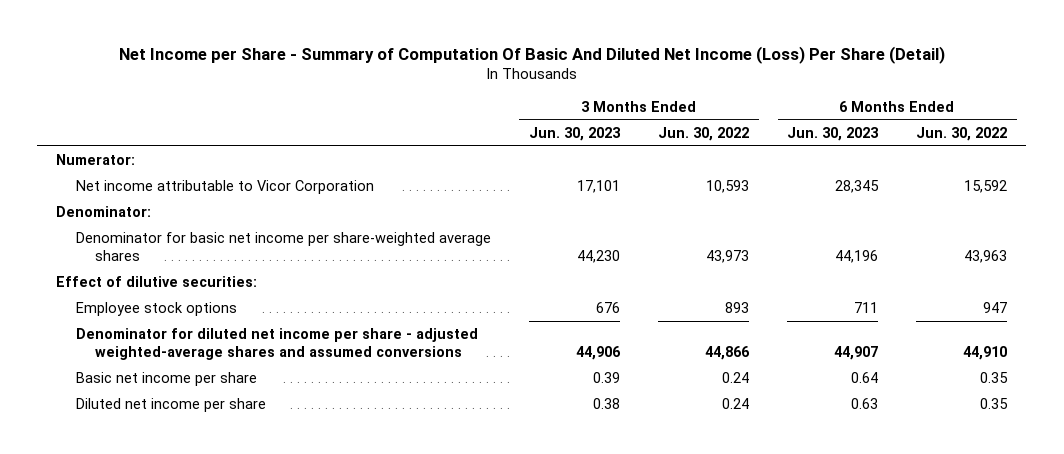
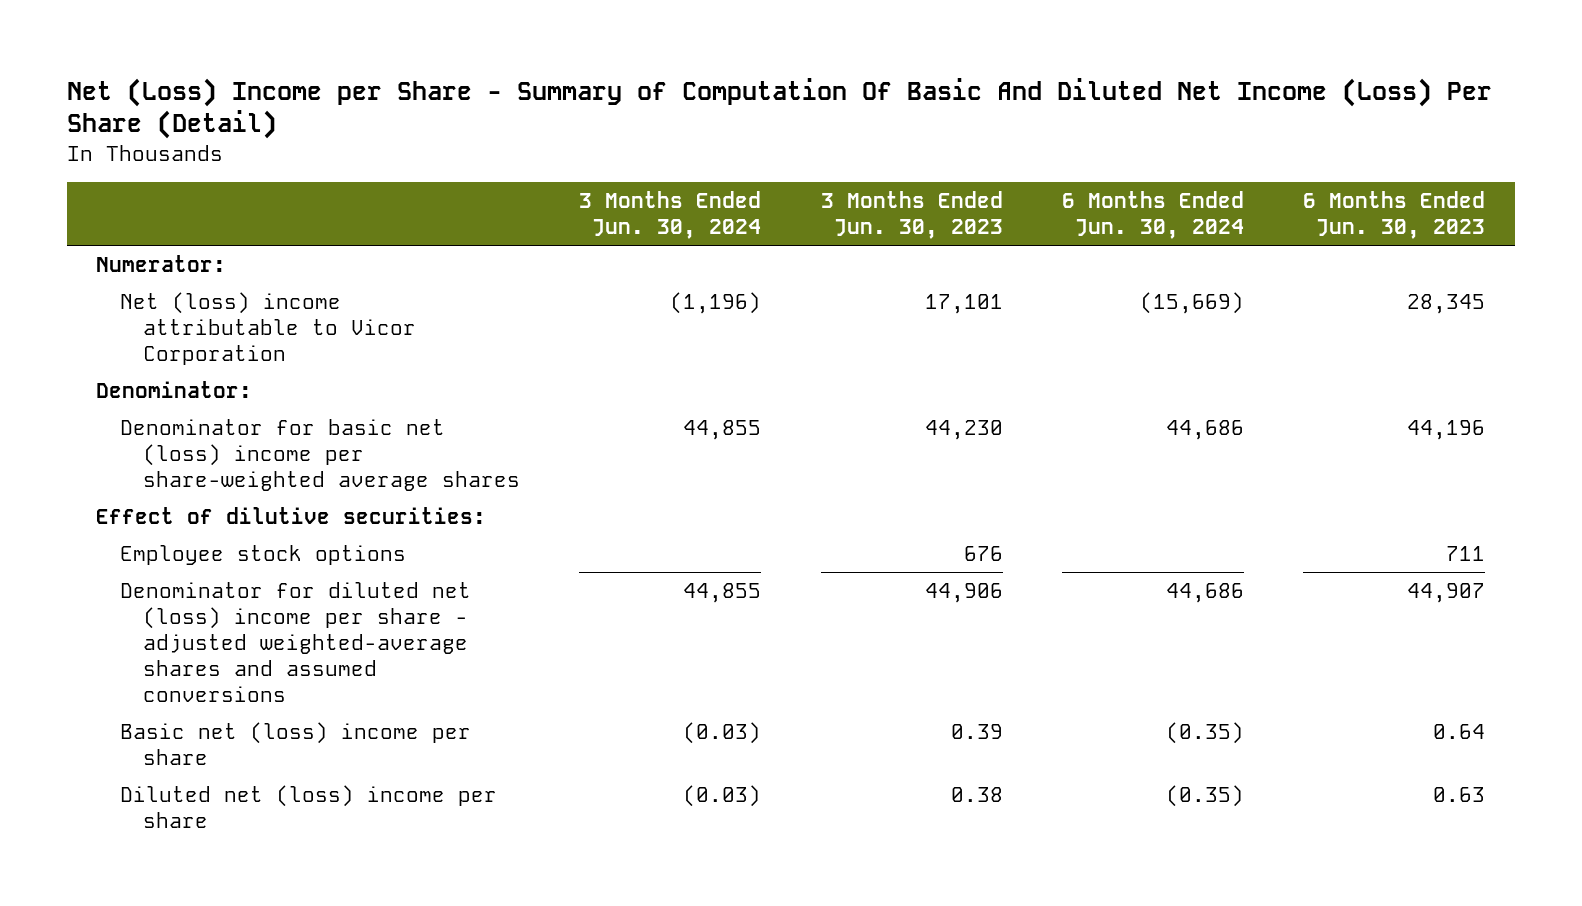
- Net Income per Share - Summary of Computation Of Basic And Diluted Net Income (Loss) Per Share (Detail)
+ Net (Loss) Income per Share - Summary of Computation Of Basic And Diluted Net Income (Loss) Per Share (Detail)
- | 3 Months Ended Jun. 30, 2023 | 3 Months Ended Jun. 30, 2022 | 6 Months Ended Jun. 30, 2023 | 6 Months Ended Jun. 30, 2022
+ | 3 Months Ended Jun. 30, 2024 | 3 Months Ended Jun. 30, 2023 | 6 Months Ended Jun. 30, 2024 | 6 Months Ended Jun. 30, 2023
- Net income attributable to Vicor Corporation | 17,101 | 10,593 | 28,345 | 15,592
+ Net (loss) income attributable to Vicor Corporation | (1,196) | 17,101 | (15,669) | 28,345
- Denominator for basic net income per share-weighted average shares | 44,230 | 43,973 | 44,196 | 43,963
+ Denominator for basic net (loss) income per share-weighted average shares | 44,855 | 44,230 | 44,686 | 44,196
- Denominator for diluted net income per share - adjusted weighted-average shares and assumed conversions | 44,906 | 44,866 | 44,907 | 44,910
- Basic net income per share | 0.39 | 0.24 | 0.64 | 0.35
- Diluted net income per share | 0.38 | 0.24 | 0.63 | 0.35
+ Denominator for diluted net (loss) income per share - adjusted weighted-average shares and assumed conversions | 44,855 | 44,906 | 44,686 | 44,907
+ Basic net (loss) income per share | (0.03) | 0.39 | (0.35) | 0.64
+ Diluted net (loss) income per share | (0.03) | 0.38 | (0.35) | 0.63

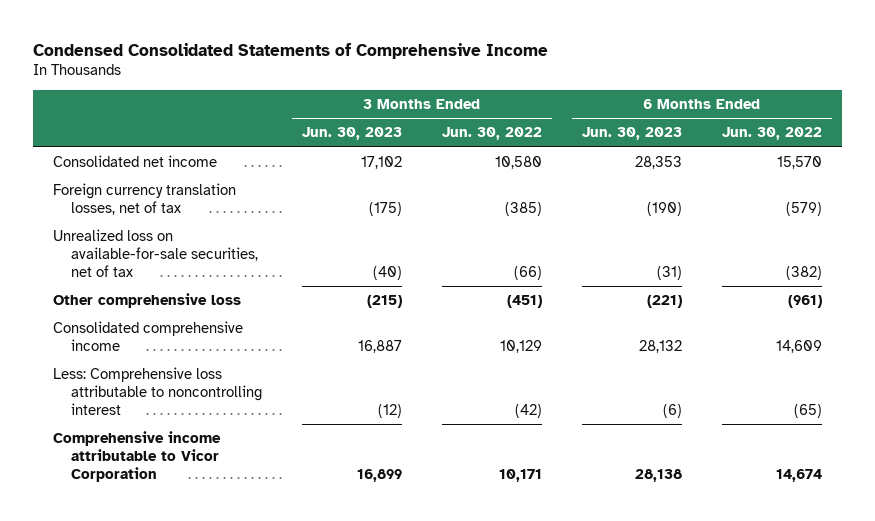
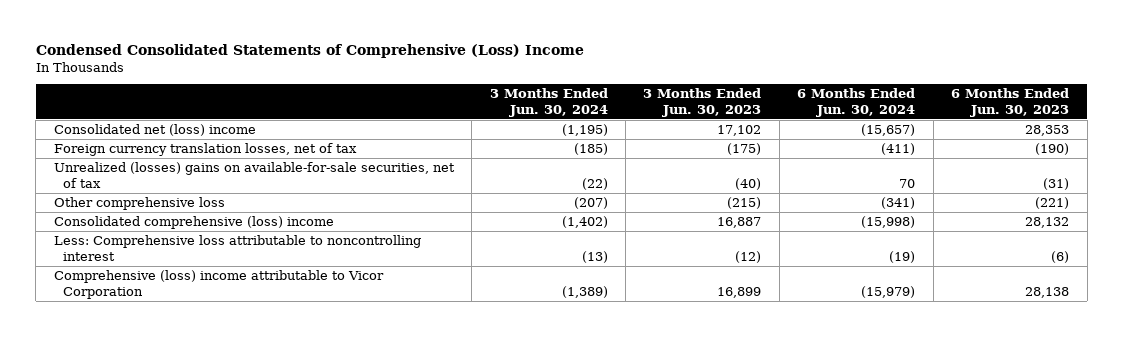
- Condensed Consolidated Statements of Comprehensive Income
+ Condensed Consolidated Statements of Comprehensive (Loss) Income
- | 3 Months Ended Jun. 30, 2023 | 3 Months Ended Jun. 30, 2022 | 6 Months Ended Jun. 30, 2023 | 6 Months Ended Jun. 30, 2022
+ | 3 Months Ended Jun. 30, 2024 | 3 Months Ended Jun. 30, 2023 | 6 Months Ended Jun. 30, 2024 | 6 Months Ended Jun. 30, 2023
- Consolidated net income | 17,102 | 10,580 | 28,353 | 15,570
+ Consolidated net (loss) income | (1,195) | 17,102 | (15,657) | 28,353
- Unrealized loss on available-for-sale securities, net of tax | (40) | (66) | (31) | (382)
+ Unrealized (losses) gains on available-for-sale securities, net of tax | (22) | (40) | 70 | (31)
- Consolidated comprehensive income | 16,887 | 10,129 | 28,132 | 14,609
+ Consolidated comprehensive (loss) income | (1,402) | 16,887 | (15,998) | 28,132
- Comprehensive income attributable to Vicor Corporation | 16,899 | 10,171 | 28,138 | 14,674
+ Comprehensive (loss) income attributable to Vicor Corporation | (1,389) | 16,899 | (15,979) | 28,138

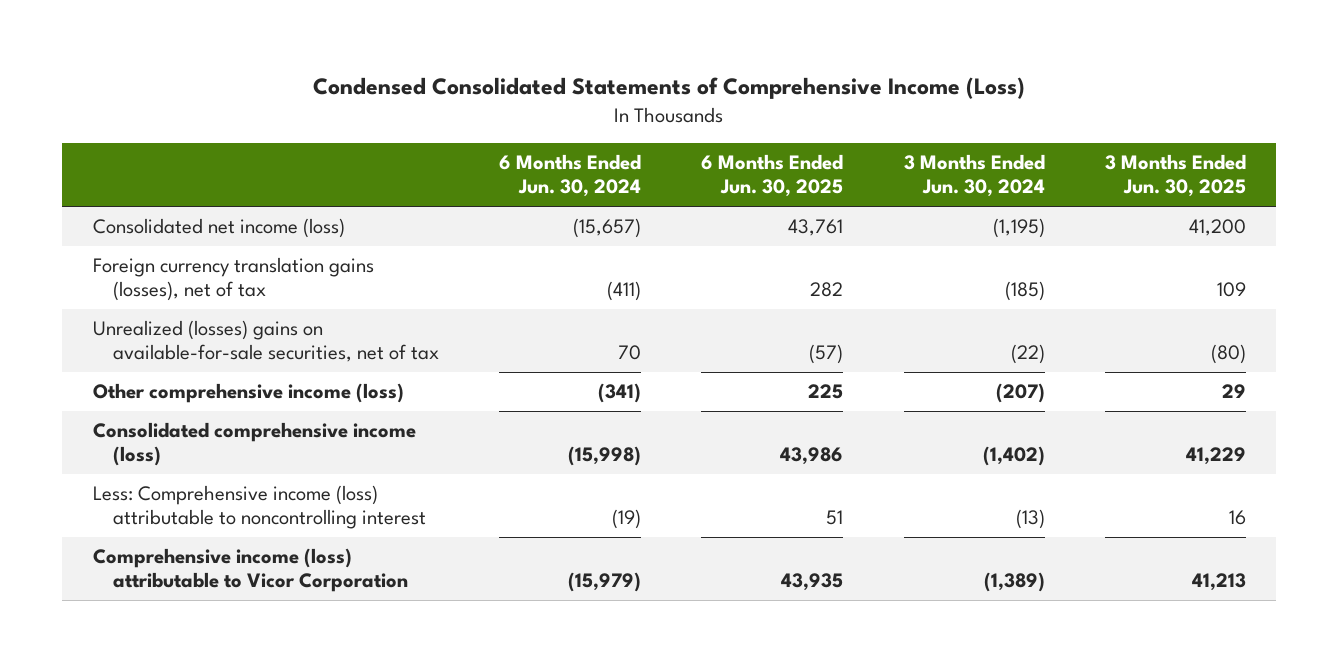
- Condensed Consolidated Statements of Comprehensive (Loss) Income
+ Condensed Consolidated Statements of Comprehensive Income (Loss)
- | 3 Months Ended Jun. 30, 2024 | 3 Months Ended Jun. 30, 2023 | 6 Months Ended Jun. 30, 2024 | 6 Months Ended Jun. 30, 2023
+ | 6 Months Ended Jun. 30, 2024 | 6 Months Ended Jun. 30, 2025 | 3 Months Ended Jun. 30, 2024 | 3 Months Ended Jun. 30, 2025
- Consolidated net (loss) income | (1,195) | 17,102 | (15,657) | 28,353
- Foreign currency translation losses, net of tax | (185) | (175) | (411) | (190)
+ Consolidated net income (loss) | (15,657) | 43,761 | (1,195) | 41,200
+ Foreign currency translation gains (losses), net of tax | (411) | 282 | (185) | 109
- Other comprehensive loss | (207) | (215) | (341) | (221)
- Consolidated comprehensive (loss) income | (1,402) | 16,887 | (15,998) | 28,132
- Less: Comprehensive loss attributable to noncontrolling interest | (13) | (12) | (19) | (6)
- Comprehensive (loss) income attributable to Vicor Corporation | (1,389) | 16,899 | (15,979) | 28,138
+ Other comprehensive income (loss) | (341) | 225 | (207) | 29
+ Consolidated comprehensive income (loss) | (15,998) | 43,986 | (1,402) | 41,229
+ Less: Comprehensive income (loss) attributable to noncontrolling interest | (19) | 51 | (13) | 16
+ Comprehensive income (loss) attributable to Vicor Corporation | (15,979) | 43,935 | (1,389) | 41,213

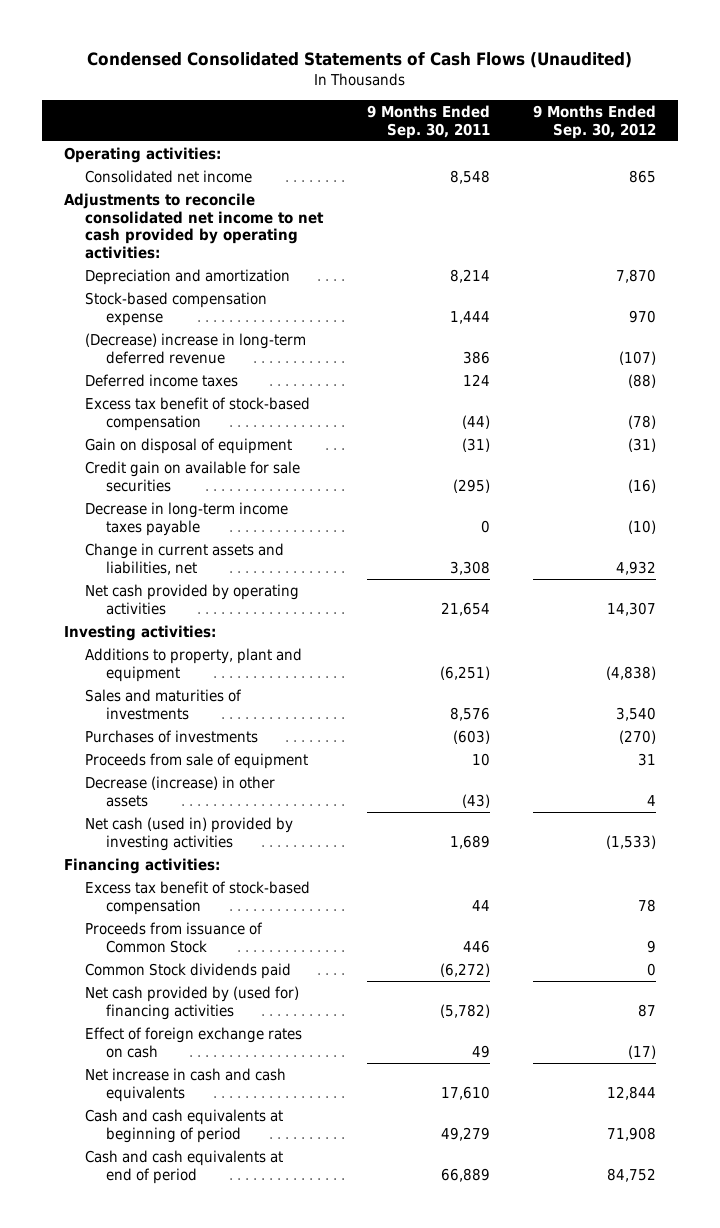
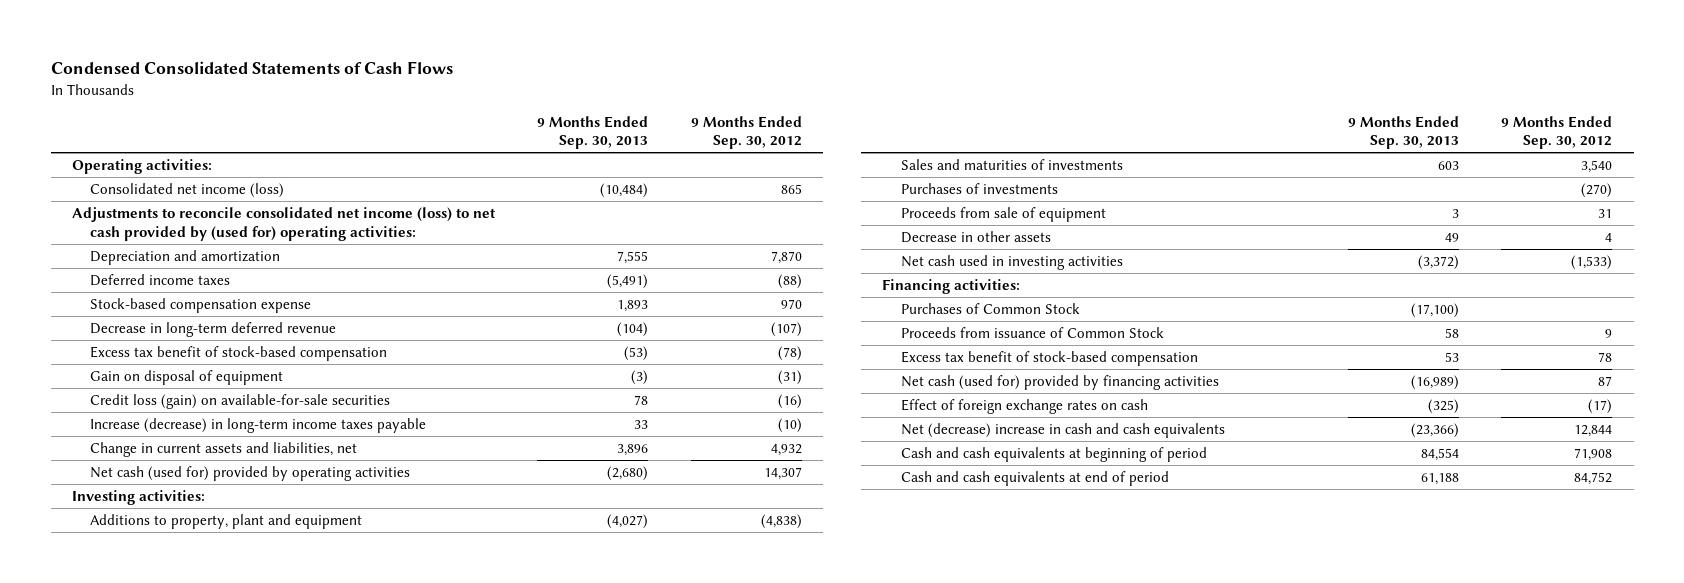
- Condensed Consolidated Statements of Cash Flows (Unaudited)
+ Condensed Consolidated Statements of Cash Flows
- | 9 Months Ended Sep. 30, 2011 | 9 Months Ended Sep. 30, 2012
+ | 9 Months Ended Sep. 30, 2013 | 9 Months Ended Sep. 30, 2012
- Consolidated net income | 8,548 | 865
- Adjustments to reconcile consolidated net income to net cash provided by operating activities:
+ Consolidated net income (loss) | (10,484) | 865
+ Adjustments to reconcile consolidated net income (loss) to net cash provided by (used for) operating activities:
- (Decrease) increase in long-term deferred revenue | 386 | (107)
moved down: Stock-based compensation expense | 1,893 | 970
+ Decrease in long-term deferred revenue | (104) | (107)
- Credit gain on available for sale securities | (295) | (16)
- Decrease in long-term income taxes payable | 0 | (10)
+ Credit loss (gain) on available-for-sale securities | 78 | (16)
+ Increase (decrease) in long-term income taxes payable | 33 | (10)
- Net cash provided by operating activities | 21,654 | 14,307
+ Net cash (used for) provided by operating activities | (2,680) | 14,307
- Decrease (increase) in other assets | (43) | 4
- Net cash (used in) provided by investing activities | 1,689 | (1,533)
+ Decrease in other assets | 49 | 4
+ Net cash used in investing activities | (3,372) | (1,533)
+ Purchases of Common Stock | (17,100) |
- Common Stock dividends paid | (6,272) | 0
- Net cash provided by (used for) financing activities | (5,782) | 87
moved down: Excess tax benefit of stock-based compensation | 53 | 78
+ Net cash (used for) provided by financing activities | (16,989) | 87
- Net increase in cash and cash equivalents | 17,610 | 12,844
+ Net (decrease) increase in cash and cash equivalents | (23,366) | 12,844

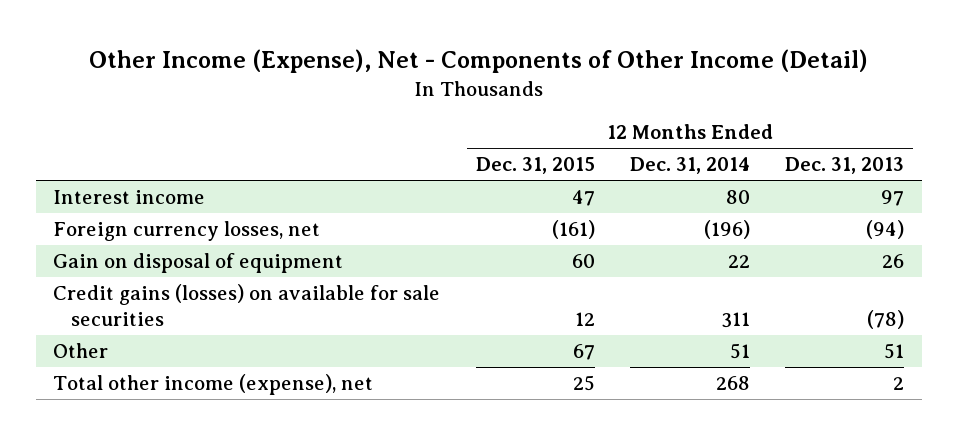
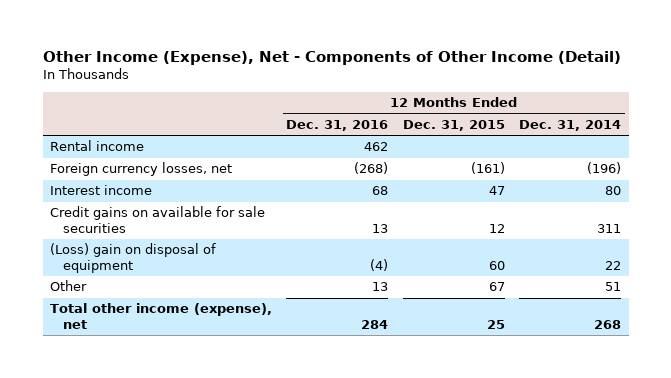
- | 12 Months Ended Dec. 31, 2015 | 12 Months Ended Dec. 31, 2014 | 12 Months Ended Dec. 31, 2013
+ | 12 Months Ended Dec. 31, 2016 | 12 Months Ended Dec. 31, 2015 | 12 Months Ended Dec. 31, 2014
+ Rental income | 462 | |
- Gain on disposal of equipment | 60 | 22 | 26
- Credit gains (losses) on available for sale securities | 12 | 311 | (78)
moved down: Interest income | 68 | 47 | 80
+ Credit gains on available for sale securities | 13 | 12 | 311
+ (Loss) gain on disposal of equipment | (4) | 60 | 22

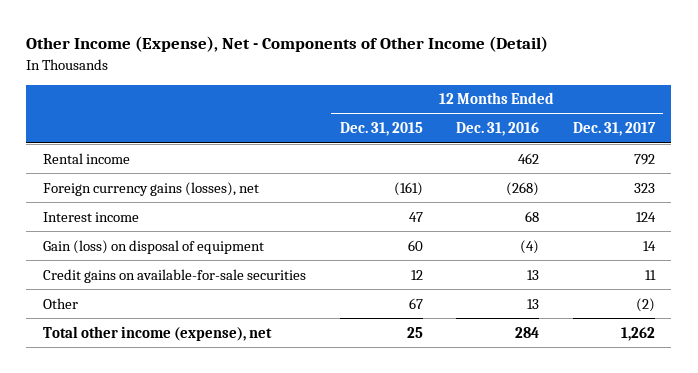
- | 12 Months Ended Dec. 31, 2016 | 12 Months Ended Dec. 31, 2015 | 12 Months Ended Dec. 31, 2014
+ | 12 Months Ended Dec. 31, 2015 | 12 Months Ended Dec. 31, 2016 | 12 Months Ended Dec. 31, 2017
- Foreign currency losses, net | (268) | (161) | (196)
+ Foreign currency gains (losses), net | (161) | (268) | 323
- Credit gains on available for sale securities | 13 | 12 | 311
- (Loss) gain on disposal of equipment | (4) | 60 | 22
+ Gain (loss) on disposal of equipment | 60 | (4) | 14
+ Credit gains on available-for-sale securities | 12 | 13 | 11

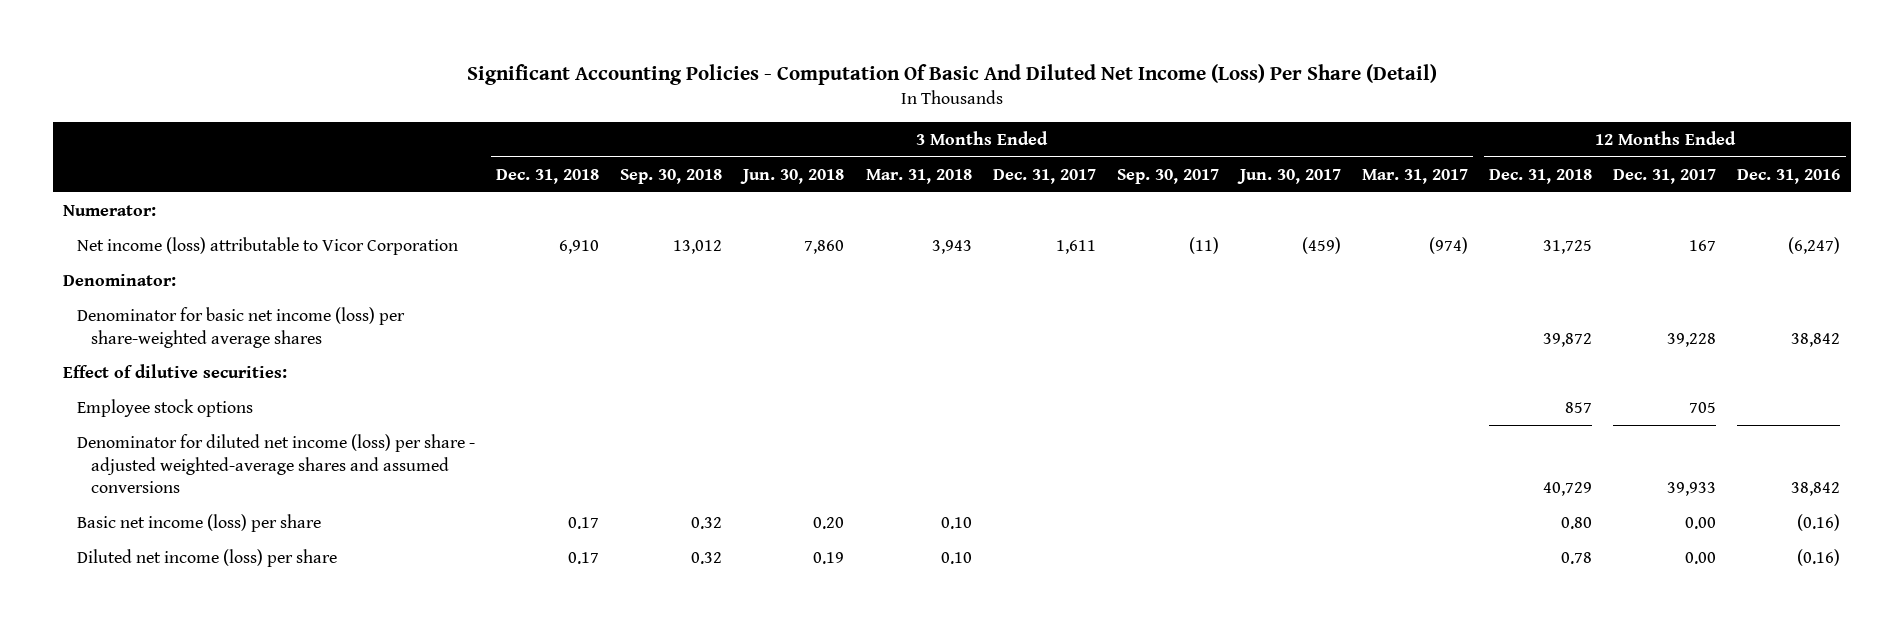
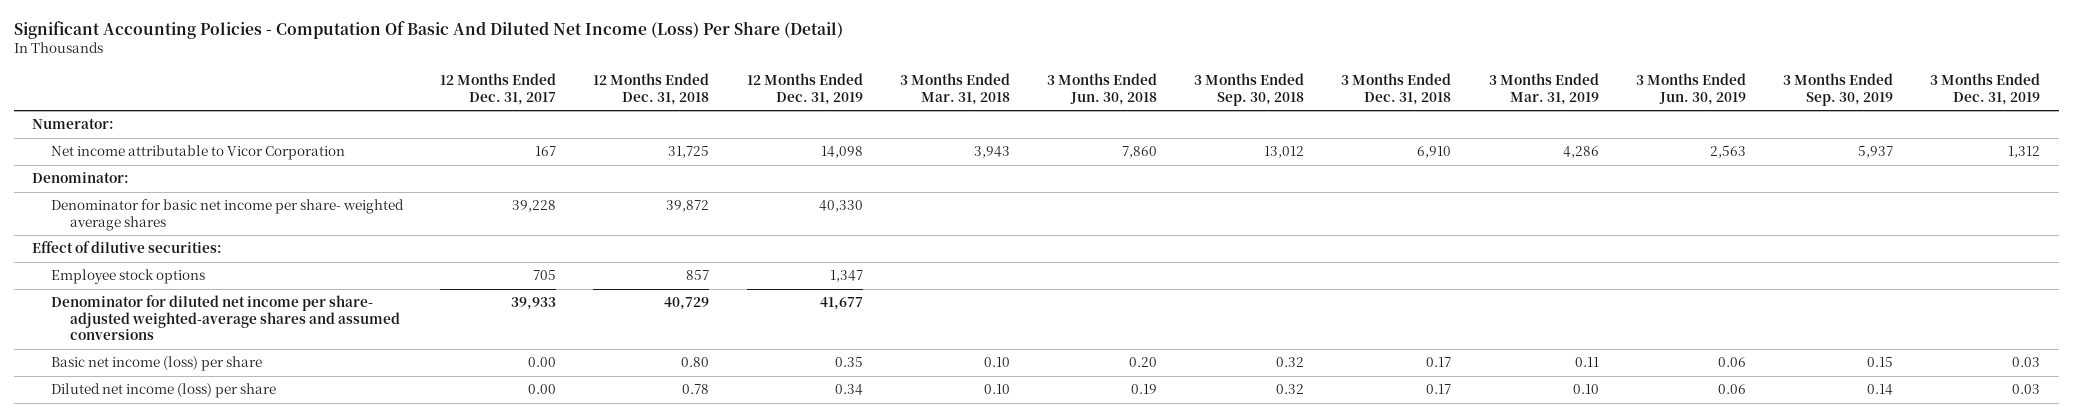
- | 3 Months Ended Dec. 31, 2018 | 3 Months Ended Sep. 30, 2018 | 3 Months Ended Jun. 30, 2018 | 3 Months Ended Mar. 31, 2018 | 3 Months Ended Dec. 31, 2017 | 3 Months Ended Sep. 30, 2017 | 3 Months Ended Jun. 30, 2017 | 3 Months Ended Mar. 31, 2017 | 12 Months Ended Dec. 31, 2018 | 12 Months Ended Dec. 31, 2017 | 12 Months Ended Dec. 31, 2016
+ | 12 Months Ended Dec. 31, 2017 | 12 Months Ended Dec. 31, 2018 | 12 Months Ended Dec. 31, 2019 | 3 Months Ended Mar. 31, 2018 | 3 Months Ended Jun. 30, 2018 | 3 Months Ended Sep. 30, 2018 | 3 Months Ended Dec. 31, 2018 | 3 Months Ended Mar. 31, 2019 | 3 Months Ended Jun. 30, 2019 | 3 Months Ended Sep. 30, 2019 | 3 Months Ended Dec. 31, 2019
- Net income (loss) attributable to Vicor Corporation | 6,910 | 13,012 | 7,860 | 3,943 | 1,611 | (11) | (459) | (974) | 31,725 | 167 | (6,247)
+ Net income attributable to Vicor Corporation | 167 | 31,725 | 14,098 | 3,943 | 7,860 | 13,012 | 6,910 | 4,286 | 2,563 | 5,937 | 1,312
- Denominator for basic net income (loss) per share-weighted average shares | | | | | | | | | 39,872 | 39,228 | 38,842
+ Denominator for basic net income per share- weighted average shares | 39,228 | 39,872 | 40,330 | | | | | | | |
- Denominator for diluted net income (loss) per share - adjusted weighted-average shares and assumed conversions | | | | | | | | | 40,729 | 39,933 | 38,842
+ Denominator for diluted net income per share- adjusted weighted-average shares and assumed conversions | 39,933 | 40,729 | 41,677 | | | | | | | |

